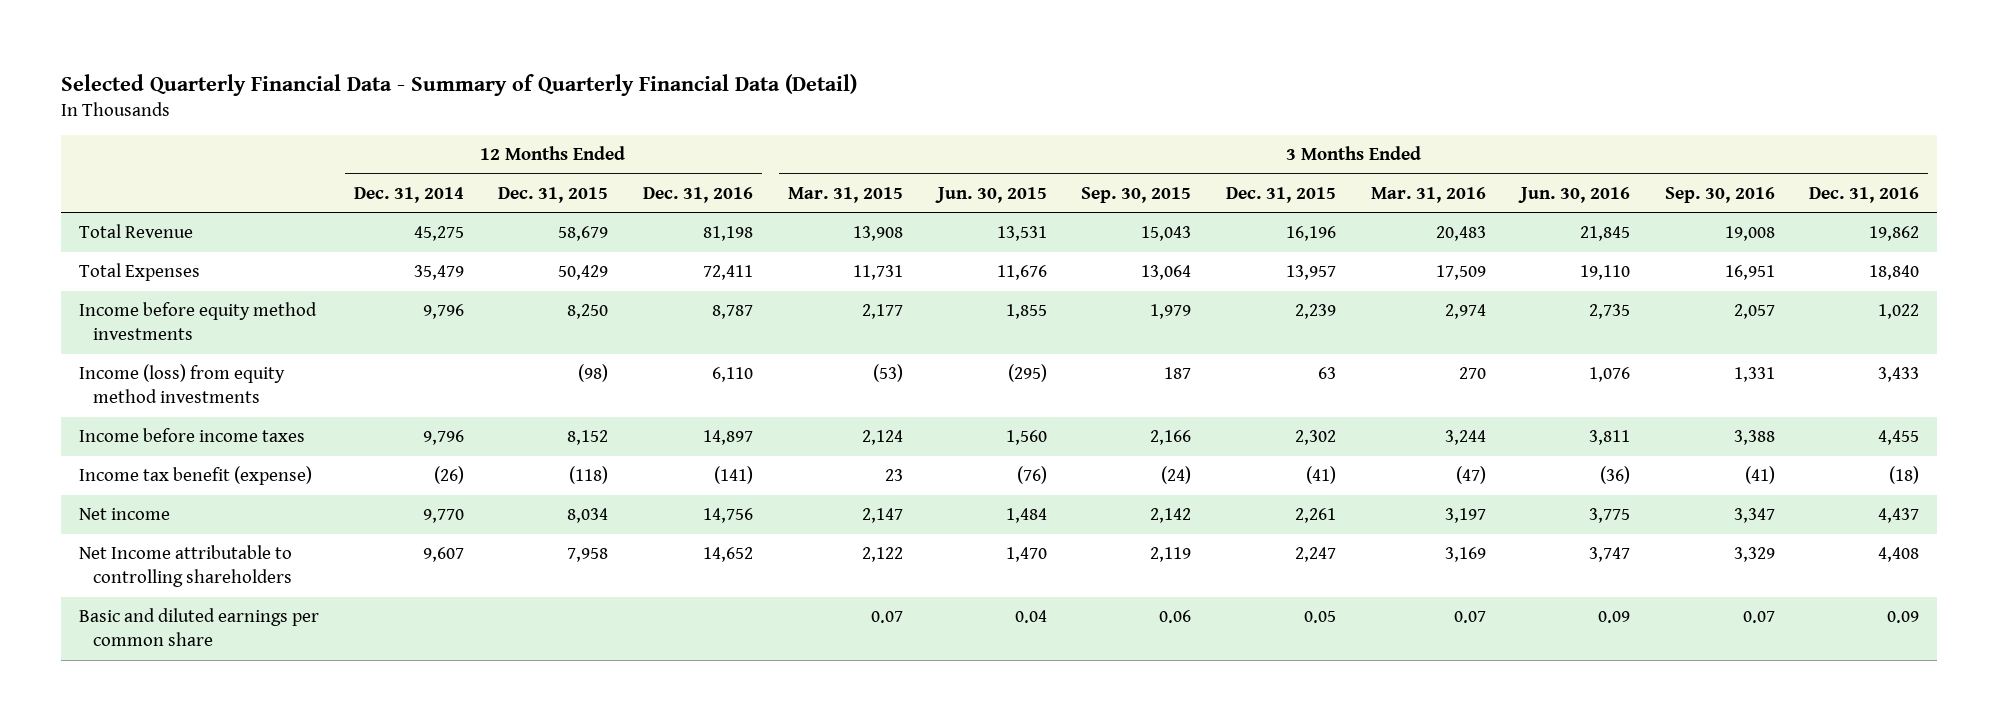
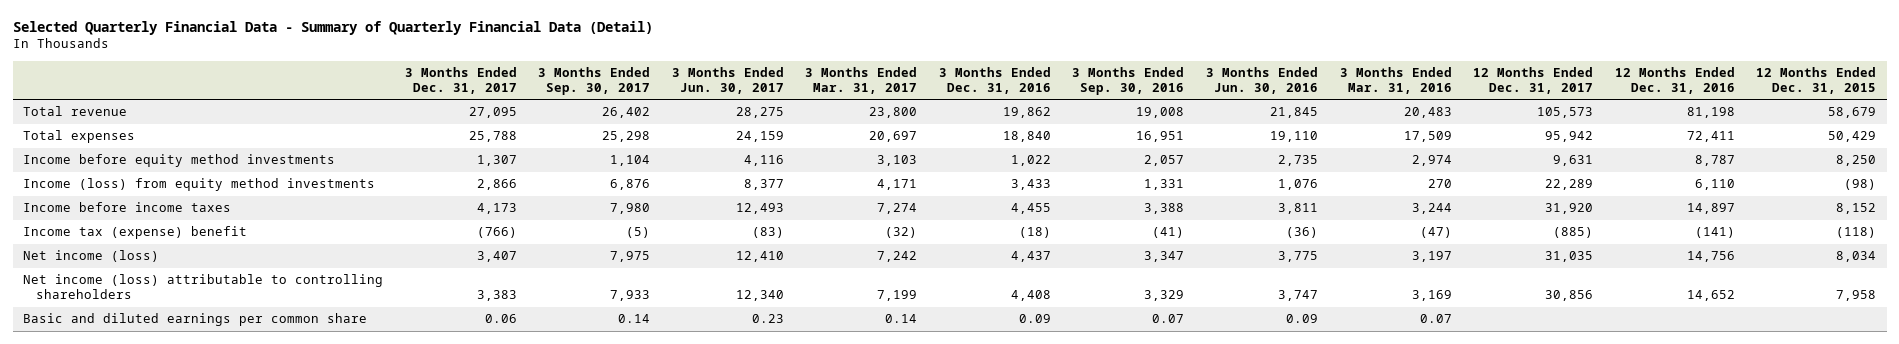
- | 12 Months Ended Dec. 31, 2014 | 12 Months Ended Dec. 31, 2015 | 12 Months Ended Dec. 31, 2016 | 3 Months Ended Mar. 31, 2015 | 3 Months Ended Jun. 30, 2015 | 3 Months Ended Sep. 30, 2015 | 3 Months Ended Dec. 31, 2015 | 3 Months Ended Mar. 31, 2016 | 3 Months Ended Jun. 30, 2016 | 3 Months Ended Sep. 30, 2016 | 3 Months Ended Dec. 31, 2016
+ | 3 Months Ended Dec. 31, 2017 | 3 Months Ended Sep. 30, 2017 | 3 Months Ended Jun. 30, 2017 | 3 Months Ended Mar. 31, 2017 | 3 Months Ended Dec. 31, 2016 | 3 Months Ended Sep. 30, 2016 | 3 Months Ended Jun. 30, 2016 | 3 Months Ended Mar. 31, 2016 | 12 Months Ended Dec. 31, 2017 | 12 Months Ended Dec. 31, 2016 | 12 Months Ended Dec. 31, 2015
- Total Revenue | 45,275 | 58,679 | 81,198 | 13,908 | 13,531 | 15,043 | 16,196 | 20,483 | 21,845 | 19,008 | 19,862
- Total Expenses | 35,479 | 50,429 | 72,411 | 11,731 | 11,676 | 13,064 | 13,957 | 17,509 | 19,110 | 16,951 | 18,840
+ Total revenue | 27,095 | 26,402 | 28,275 | 23,800 | 19,862 | 19,008 | 21,845 | 20,483 | 105,573 | 81,198 | 58,679
+ Total expenses | 25,788 | 25,298 | 24,159 | 20,697 | 18,840 | 16,951 | 19,110 | 17,509 | 95,942 | 72,411 | 50,429
- Income tax benefit (expense) | (26) | (118) | (141) | 23 | (76) | (24) | (41) | (47) | (36) | (41) | (18)
- Net income | 9,770 | 8,034 | 14,756 | 2,147 | 1,484 | 2,142 | 2,261 | 3,197 | 3,775 | 3,347 | 4,437
- Net Income attributable to controlling shareholders | 9,607 | 7,958 | 14,652 | 2,122 | 1,470 | 2,119 | 2,247 | 3,169 | 3,747 | 3,329 | 4,408
+ Income tax (expense) benefit | (766) | (5) | (83) | (32) | (18) | (41) | (36) | (47) | (885) | (141) | (118)
+ Net income (loss) | 3,407 | 7,975 | 12,410 | 7,242 | 4,437 | 3,347 | 3,775 | 3,197 | 31,035 | 14,756 | 8,034
+ Net income (loss) attributable to controlling shareholders | 3,383 | 7,933 | 12,340 | 7,199 | 4,408 | 3,329 | 3,747 | 3,169 | 30,856 | 14,652 | 7,958

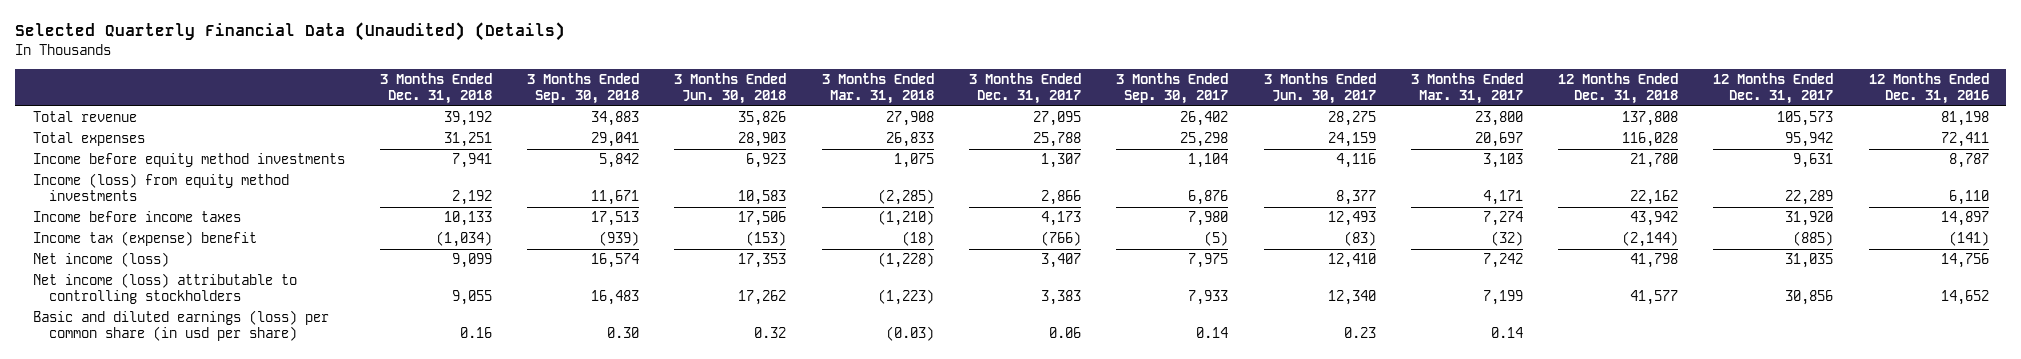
- Selected Quarterly Financial Data - Summary of Quarterly Financial Data (Detail)
+ Selected Quarterly Financial Data (Unaudited) (Details)
- | 3 Months Ended Dec. 31, 2017 | 3 Months Ended Sep. 30, 2017 | 3 Months Ended Jun. 30, 2017 | 3 Months Ended Mar. 31, 2017 | 3 Months Ended Dec. 31, 2016 | 3 Months Ended Sep. 30, 2016 | 3 Months Ended Jun. 30, 2016 | 3 Months Ended Mar. 31, 2016 | 12 Months Ended Dec. 31, 2017 | 12 Months Ended Dec. 31, 2016 | 12 Months Ended Dec. 31, 2015
+ | 3 Months Ended Dec. 31, 2018 | 3 Months Ended Sep. 30, 2018 | 3 Months Ended Jun. 30, 2018 | 3 Months Ended Mar. 31, 2018 | 3 Months Ended Dec. 31, 2017 | 3 Months Ended Sep. 30, 2017 | 3 Months Ended Jun. 30, 2017 | 3 Months Ended Mar. 31, 2017 | 12 Months Ended Dec. 31, 2018 | 12 Months Ended Dec. 31, 2017 | 12 Months Ended Dec. 31, 2016
- Net income (loss) attributable to controlling shareholders | 3,383 | 7,933 | 12,340 | 7,199 | 4,408 | 3,329 | 3,747 | 3,169 | 30,856 | 14,652 | 7,958
- Basic and diluted earnings per common share | 0.06 | 0.14 | 0.23 | 0.14 | 0.09 | 0.07 | 0.09 | 0.07 | | |
+ Net income (loss) attributable to controlling stockholders | 9,055 | 16,483 | 17,262 | (1,223) | 3,383 | 7,933 | 12,340 | 7,199 | 41,577 | 30,856 | 14,652
+ Basic and diluted earnings (loss) per common share (in usd per share) | 0.16 | 0.30 | 0.32 | (0.03) | 0.06 | 0.14 | 0.23 | 0.14 | | |

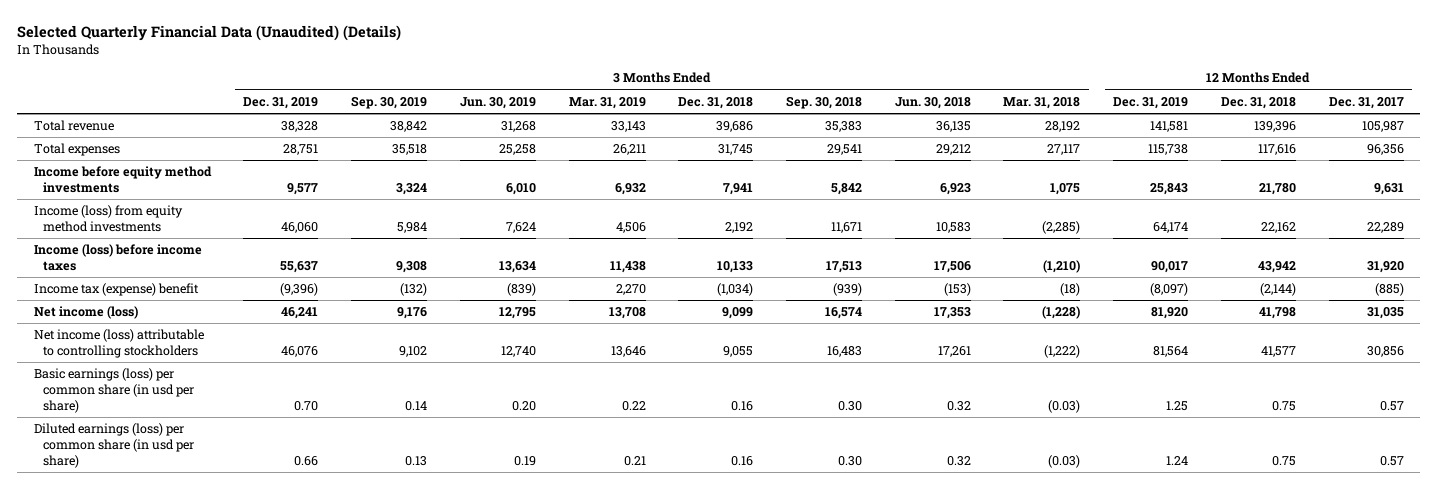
- | 3 Months Ended Dec. 31, 2018 | 3 Months Ended Sep. 30, 2018 | 3 Months Ended Jun. 30, 2018 | 3 Months Ended Mar. 31, 2018 | 3 Months Ended Dec. 31, 2017 | 3 Months Ended Sep. 30, 2017 | 3 Months Ended Jun. 30, 2017 | 3 Months Ended Mar. 31, 2017 | 12 Months Ended Dec. 31, 2018 | 12 Months Ended Dec. 31, 2017 | 12 Months Ended Dec. 31, 2016
+ | 3 Months Ended Dec. 31, 2019 | 3 Months Ended Sep. 30, 2019 | 3 Months Ended Jun. 30, 2019 | 3 Months Ended Mar. 31, 2019 | 3 Months Ended Dec. 31, 2018 | 3 Months Ended Sep. 30, 2018 | 3 Months Ended Jun. 30, 2018 | 3 Months Ended Mar. 31, 2018 | 12 Months Ended Dec. 31, 2019 | 12 Months Ended Dec. 31, 2018 | 12 Months Ended Dec. 31, 2017
- Total revenue | 39,192 | 34,883 | 35,826 | 27,908 | 27,095 | 26,402 | 28,275 | 23,800 | 137,808 | 105,573 | 81,198
- Total expenses | 31,251 | 29,041 | 28,903 | 26,833 | 25,788 | 25,298 | 24,159 | 20,697 | 116,028 | 95,942 | 72,411
+ Total revenue | 38,328 | 38,842 | 31,268 | 33,143 | 39,686 | 35,383 | 36,135 | 28,192 | 141,581 | 139,396 | 105,987
+ Total expenses | 28,751 | 35,518 | 25,258 | 26,211 | 31,745 | 29,541 | 29,212 | 27,117 | 115,738 | 117,616 | 96,356
- Income before income taxes | 10,133 | 17,513 | 17,506 | (1,210) | 4,173 | 7,980 | 12,493 | 7,274 | 43,942 | 31,920 | 14,897
+ Income (loss) before income taxes | 55,637 | 9,308 | 13,634 | 11,438 | 10,133 | 17,513 | 17,506 | (1,210) | 90,017 | 43,942 | 31,920
- Net income (loss) attributable to controlling stockholders | 9,055 | 16,483 | 17,262 | (1,223) | 3,383 | 7,933 | 12,340 | 7,199 | 41,577 | 30,856 | 14,652
- Basic and diluted earnings (loss) per common share (in usd per share) | 0.16 | 0.30 | 0.32 | (0.03) | 0.06 | 0.14 | 0.23 | 0.14 | | |
+ Net income (loss) attributable to controlling stockholders | 46,076 | 9,102 | 12,740 | 13,646 | 9,055 | 16,483 | 17,261 | (1,222) | 81,564 | 41,577 | 30,856
+ Basic earnings (loss) per common share (in usd per share) | 0.70 | 0.14 | 0.20 | 0.22 | 0.16 | 0.30 | 0.32 | (0.03) | 1.25 | 0.75 | 0.57
+ Diluted earnings (loss) per common share (in usd per share) | 0.66 | 0.13 | 0.19 | 0.21 | 0.16 | 0.30 | 0.32 | (0.03) | 1.24 | 0.75 | 0.57

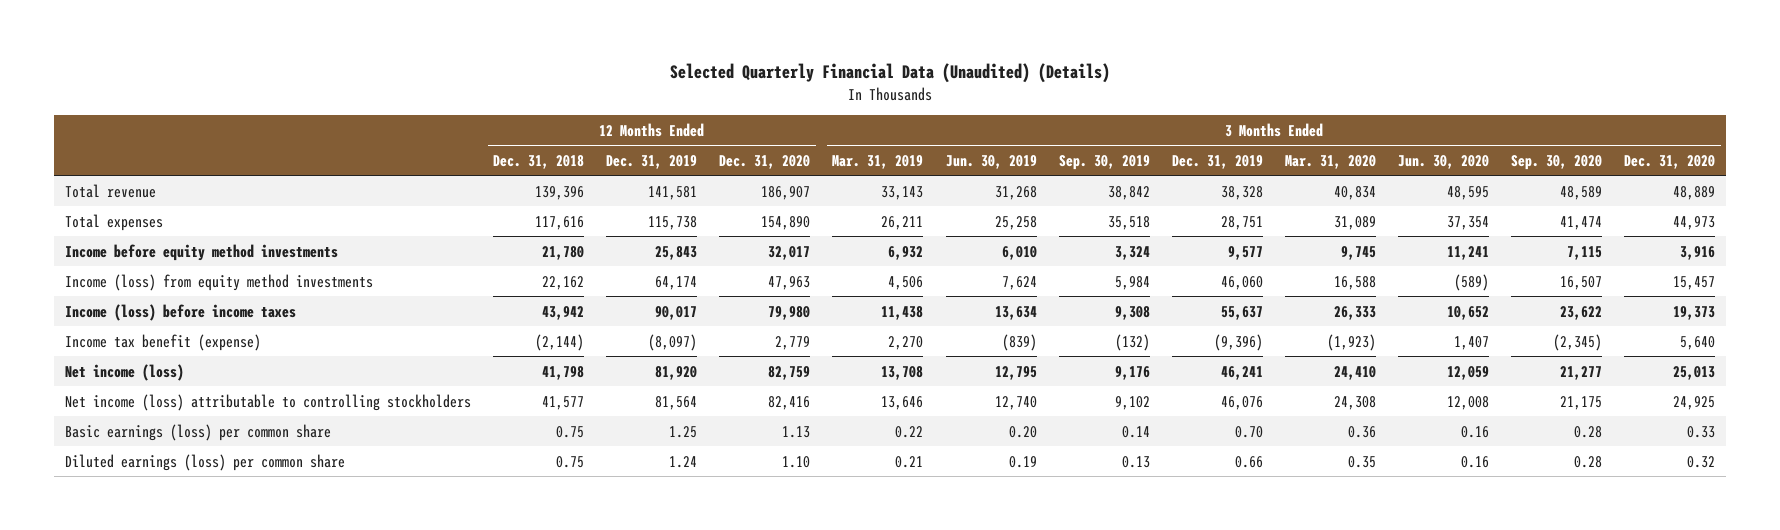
- | 3 Months Ended Dec. 31, 2019 | 3 Months Ended Sep. 30, 2019 | 3 Months Ended Jun. 30, 2019 | 3 Months Ended Mar. 31, 2019 | 3 Months Ended Dec. 31, 2018 | 3 Months Ended Sep. 30, 2018 | 3 Months Ended Jun. 30, 2018 | 3 Months Ended Mar. 31, 2018 | 12 Months Ended Dec. 31, 2019 | 12 Months Ended Dec. 31, 2018 | 12 Months Ended Dec. 31, 2017
+ | 12 Months Ended Dec. 31, 2018 | 12 Months Ended Dec. 31, 2019 | 12 Months Ended Dec. 31, 2020 | 3 Months Ended Mar. 31, 2019 | 3 Months Ended Jun. 30, 2019 | 3 Months Ended Sep. 30, 2019 | 3 Months Ended Dec. 31, 2019 | 3 Months Ended Mar. 31, 2020 | 3 Months Ended Jun. 30, 2020 | 3 Months Ended Sep. 30, 2020 | 3 Months Ended Dec. 31, 2020
- Income tax (expense) benefit | (9,396) | (132) | (839) | 2,270 | (1,034) | (939) | (153) | (18) | (8,097) | (2,144) | (885)
+ Income tax benefit (expense) | (2,144) | (8,097) | 2,779 | 2,270 | (839) | (132) | (9,396) | (1,923) | 1,407 | (2,345) | 5,640
- Basic earnings (loss) per common share (in usd per share) | 0.70 | 0.14 | 0.20 | 0.22 | 0.16 | 0.30 | 0.32 | (0.03) | 1.25 | 0.75 | 0.57
- Diluted earnings (loss) per common share (in usd per share) | 0.66 | 0.13 | 0.19 | 0.21 | 0.16 | 0.30 | 0.32 | (0.03) | 1.24 | 0.75 | 0.57
+ Basic earnings (loss) per common share | 0.75 | 1.25 | 1.13 | 0.22 | 0.20 | 0.14 | 0.70 | 0.36 | 0.16 | 0.28 | 0.33
+ Diluted earnings (loss) per common share | 0.75 | 1.24 | 1.10 | 0.21 | 0.19 | 0.13 | 0.66 | 0.35 | 0.16 | 0.28 | 0.32

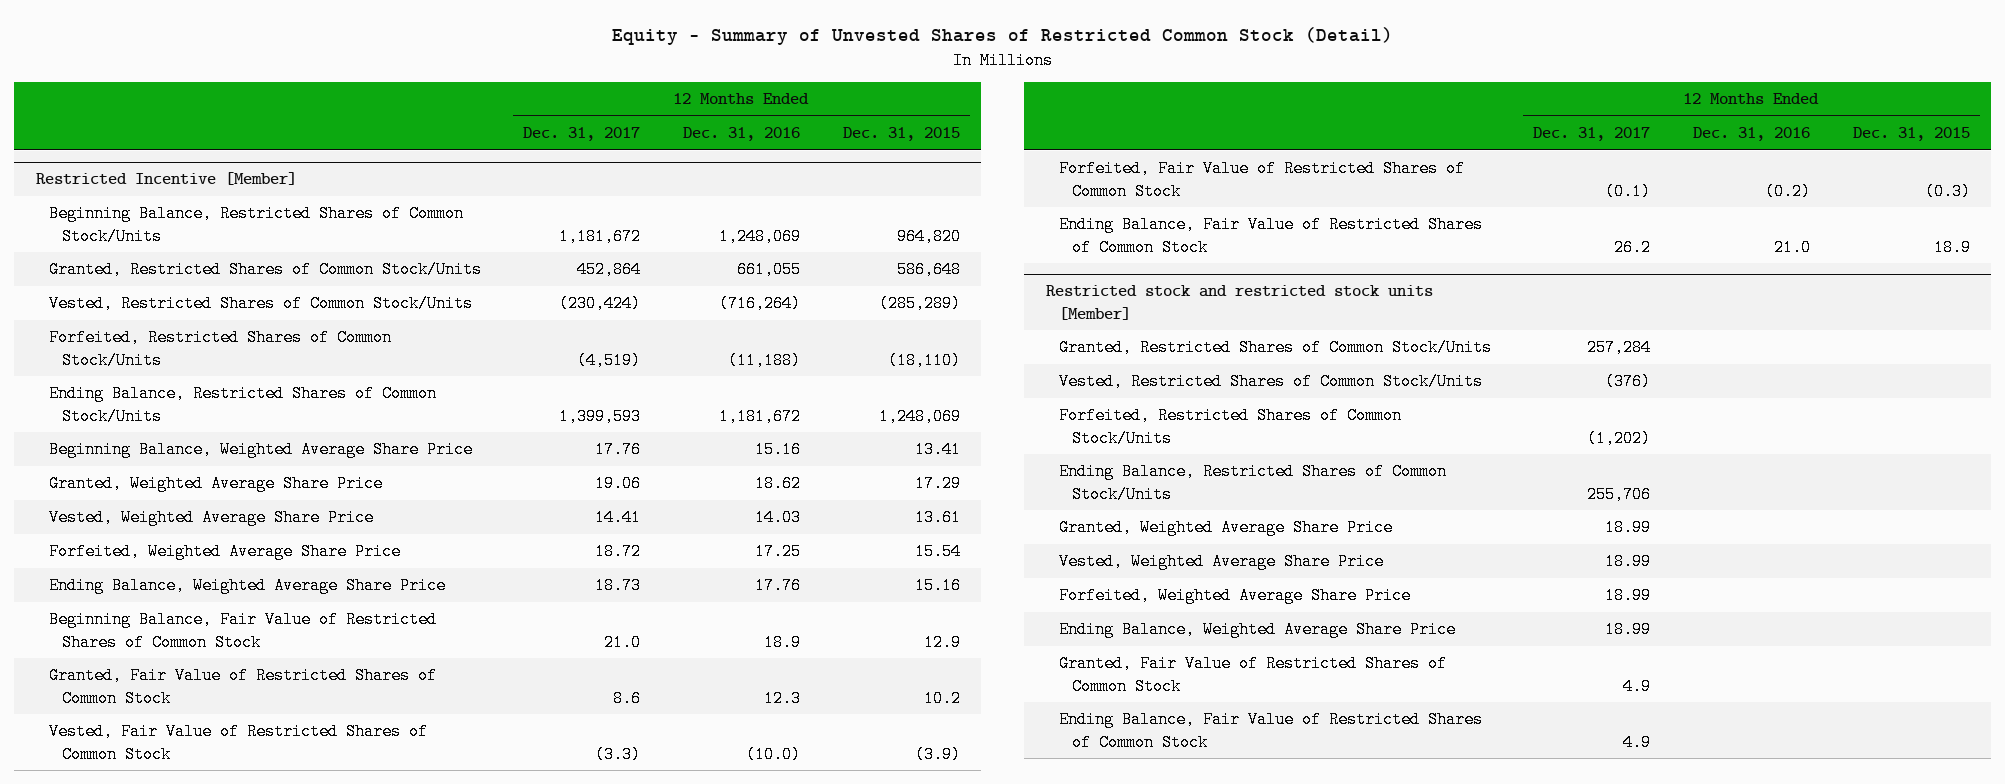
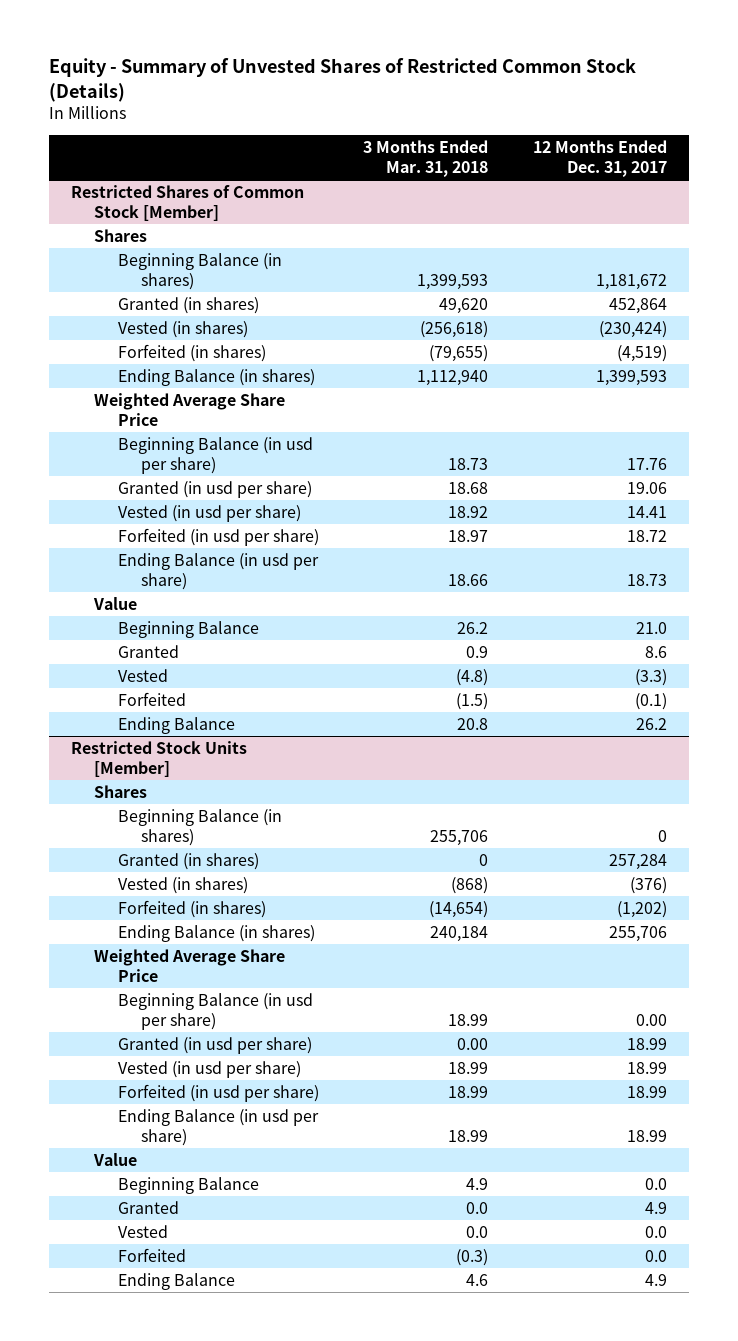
- Equity - Summary of Unvested Shares of Restricted Common Stock (Detail)
+ Equity - Summary of Unvested Shares of Restricted Common Stock (Details)
- | 12 Months Ended Dec. 31, 2017 | 12 Months Ended Dec. 31, 2016 | 12 Months Ended Dec. 31, 2015
+ | 3 Months Ended Mar. 31, 2018 | 12 Months Ended Dec. 31, 2017
- Restricted Incentive [Member]
- Beginning Balance, Restricted Shares of Common Stock/Units | 1,181,672 | 1,248,069 | 964,820
- Granted, Restricted Shares of Common Stock/Units | 452,864 | 661,055 | 586,648
- Vested, Restricted Shares of Common Stock/Units | (230,424) | (716,264) | (285,289)
- Forfeited, Restricted Shares of Common Stock/Units | (4,519) | (11,188) | (18,110)
- Ending Balance, Restricted Shares of Common Stock/Units | 1,399,593 | 1,181,672 | 1,248,069
- Beginning Balance, Weighted Average Share Price | 17.76 | 15.16 | 13.41
- Granted, Weighted Average Share Price | 19.06 | 18.62 | 17.29
- Vested, Weighted Average Share Price | 14.41 | 14.03 | 13.61
- Forfeited, Weighted Average Share Price | 18.72 | 17.25 | 15.54
- Ending Balance, Weighted Average Share Price | 18.73 | 17.76 | 15.16
- Beginning Balance, Fair Value of Restricted Shares of Common Stock | 21.0 | 18.9 | 12.9
- Granted, Fair Value of Restricted Shares of Common Stock | 8.6 | 12.3 | 10.2
- Vested, Fair Value of Restricted Shares of Common Stock | (3.3) | (10.0) | (3.9)
- Forfeited, Fair Value of Restricted Shares of Common Stock | (0.1) | (0.2) | (0.3)
- Ending Balance, Fair Value of Restricted Shares of Common Stock | 26.2 | 21.0 | 18.9
- Restricted stock and restricted stock units [Member]
- Granted, Restricted Shares of Common Stock/Units | 257,284 | |
- Vested, Restricted Shares of Common Stock/Units | (376) | |
- Forfeited, Restricted Shares of Common Stock/Units | (1,202) | |
- Ending Balance, Restricted Shares of Common Stock/Units | 255,706 | |
- Granted, Weighted Average Share Price | 18.99 | |
- Vested, Weighted Average Share Price | 18.99 | |
- Forfeited, Weighted Average Share Price | 18.99 | |
- Ending Balance, Weighted Average Share Price | 18.99 | |
- Granted, Fair Value of Restricted Shares of Common Stock | 4.9 | |
- Ending Balance, Fair Value of Restricted Shares of Common Stock | 4.9 | |
+ Restricted Shares of Common Stock [Member]
+ Shares
+ Beginning Balance (in shares) | 1,399,593 | 1,181,672
+ Granted (in shares) | 49,620 | 452,864
+ Vested (in shares) | (256,618) | (230,424)
+ Forfeited (in shares) | (79,655) | (4,519)
+ Ending Balance (in shares) | 1,112,940 | 1,399,593
+ Weighted Average Share Price
+ Beginning Balance (in usd per share) | 18.73 | 17.76
+ Granted (in usd per share) | 18.68 | 19.06
+ Vested (in usd per share) | 18.92 | 14.41
+ Forfeited (in usd per share) | 18.97 | 18.72
+ Ending Balance (in usd per share) | 18.66 | 18.73
+ Value
+ Beginning Balance | 26.2 | 21.0
+ Granted | 0.9 | 8.6
+ Vested | (4.8) | (3.3)
+ Forfeited | (1.5) | (0.1)
+ Ending Balance | 20.8 | 26.2
+ Restricted Stock Units [Member]
+ Shares
+ Beginning Balance (in shares) | 255,706 | 0
+ Granted (in shares) | 0 | 257,284
+ Vested (in shares) | (868) | (376)
+ Forfeited (in shares) | (14,654) | (1,202)
+ Ending Balance (in shares) | 240,184 | 255,706
+ Weighted Average Share Price
+ Beginning Balance (in usd per share) | 18.99 | 0.00
+ Granted (in usd per share) | 0.00 | 18.99
+ Vested (in usd per share) | 18.99 | 18.99
+ Forfeited (in usd per share) | 18.99 | 18.99
+ Ending Balance (in usd per share) | 18.99 | 18.99
+ Value
+ Beginning Balance | 4.9 | 0.0
+ Granted | 0.0 | 4.9
+ Vested | 0.0 | 0.0
+ Forfeited | (0.3) | 0.0
+ Ending Balance | 4.6 | 4.9

